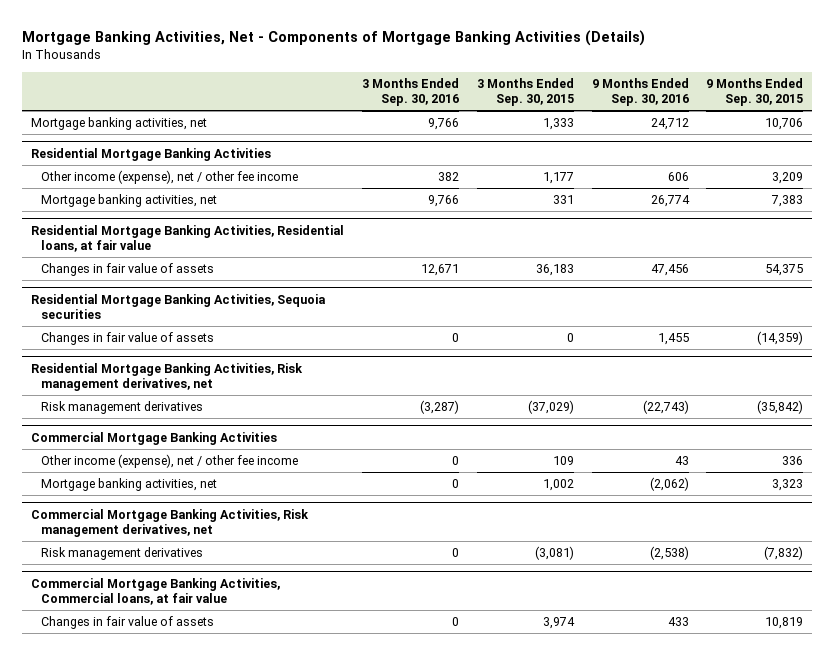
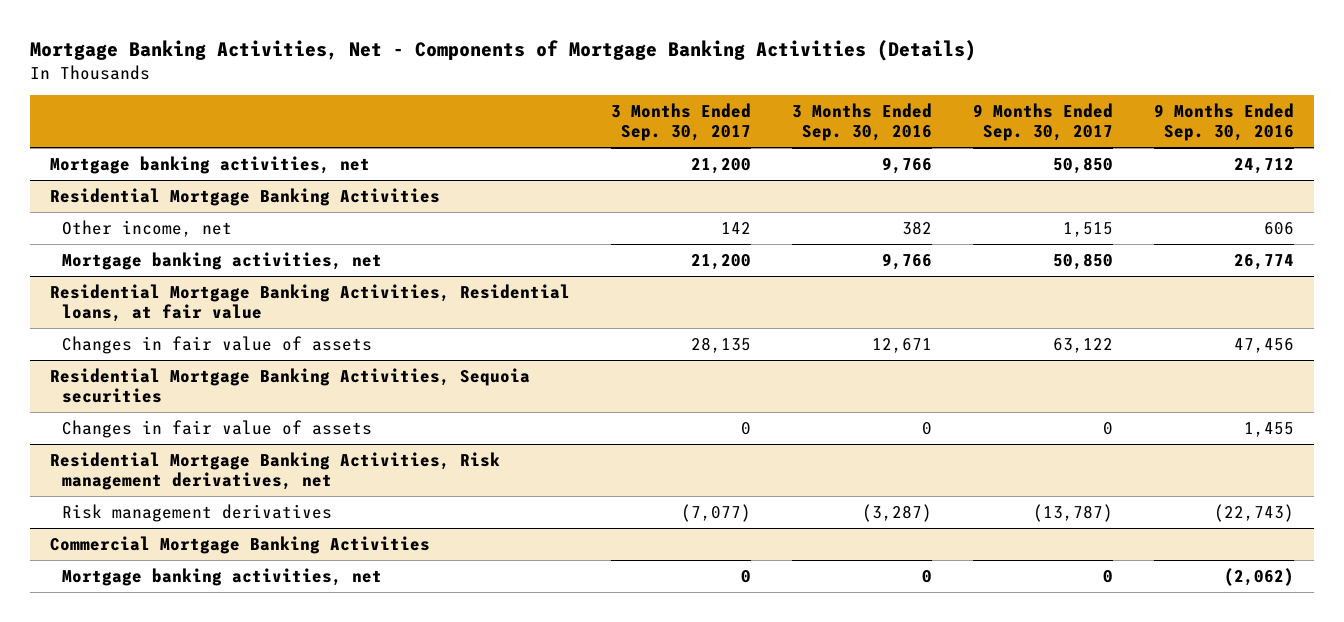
- | 3 Months Ended Sep. 30, 2016 | 3 Months Ended Sep. 30, 2015 | 9 Months Ended Sep. 30, 2016 | 9 Months Ended Sep. 30, 2015
+ | 3 Months Ended Sep. 30, 2017 | 3 Months Ended Sep. 30, 2016 | 9 Months Ended Sep. 30, 2017 | 9 Months Ended Sep. 30, 2016
@ Residential Mortgage Banking Activities
- Other income (expense), net / other fee income | 382 | 1,177 | 606 | 3,209
+ Other income, net | 142 | 382 | 1,515 | 606
@ Commercial Mortgage Banking Activities
- Other income (expense), net / other fee income | 0 | 109 | 43 | 336
- Commercial Mortgage Banking Activities, Risk management derivatives, net
- Risk management derivatives | 0 | (3,081) | (2,538) | (7,832)
- Commercial Mortgage Banking Activities, Commercial loans, at fair value
- Changes in fair value of assets | 0 | 3,974 | 433 | 10,819

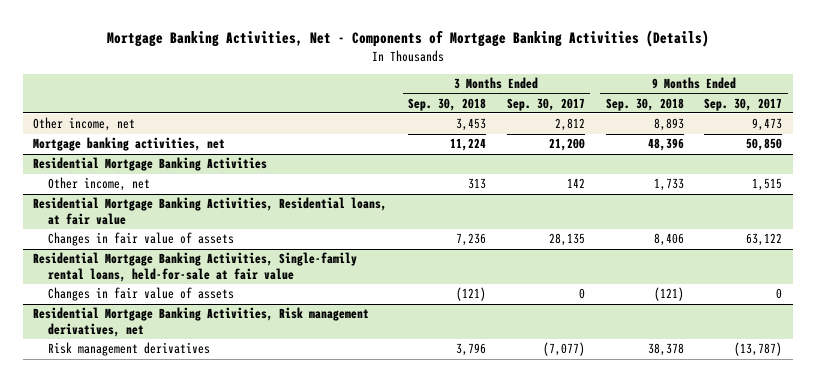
- | 3 Months Ended Sep. 30, 2017 | 3 Months Ended Sep. 30, 2016 | 9 Months Ended Sep. 30, 2017 | 9 Months Ended Sep. 30, 2016
+ | 3 Months Ended Sep. 30, 2018 | 3 Months Ended Sep. 30, 2017 | 9 Months Ended Sep. 30, 2018 | 9 Months Ended Sep. 30, 2017
+ Other income, net | 3,453 | 2,812 | 8,893 | 9,473
@ Residential Mortgage Banking Activities
- Mortgage banking activities, net | 21,200 | 9,766 | 50,850 | 26,774
- Residential Mortgage Banking Activities, Sequoia securities
+ Residential Mortgage Banking Activities, Single-family rental loans, held-for-sale at fair value
- Commercial Mortgage Banking Activities
- Mortgage banking activities, net | 0 | 0 | 0 | (2,062)

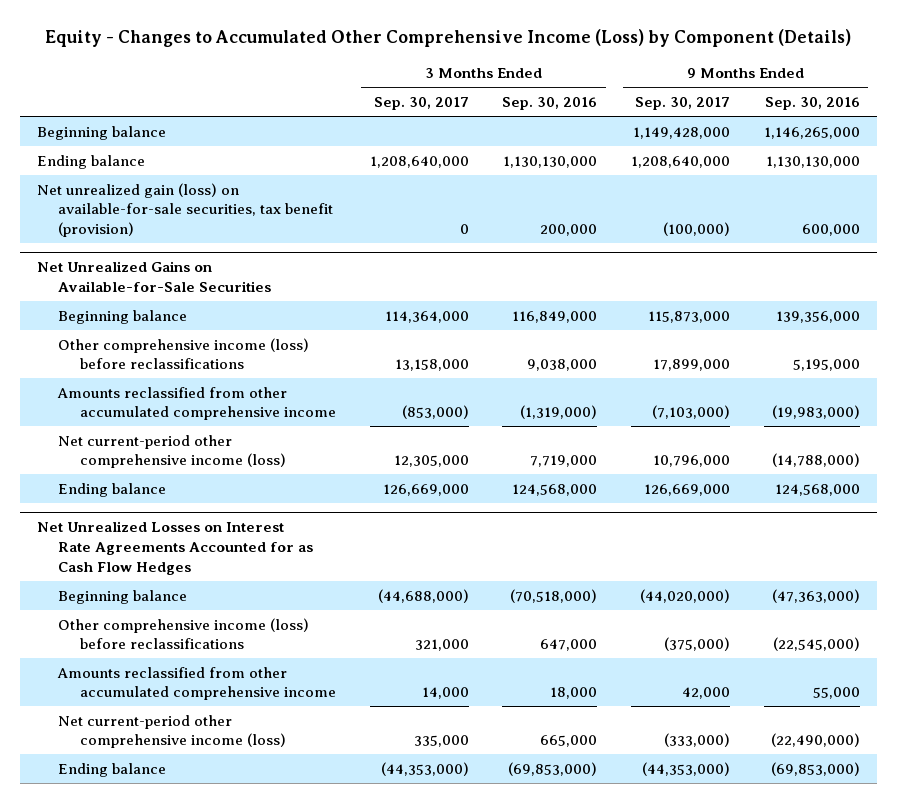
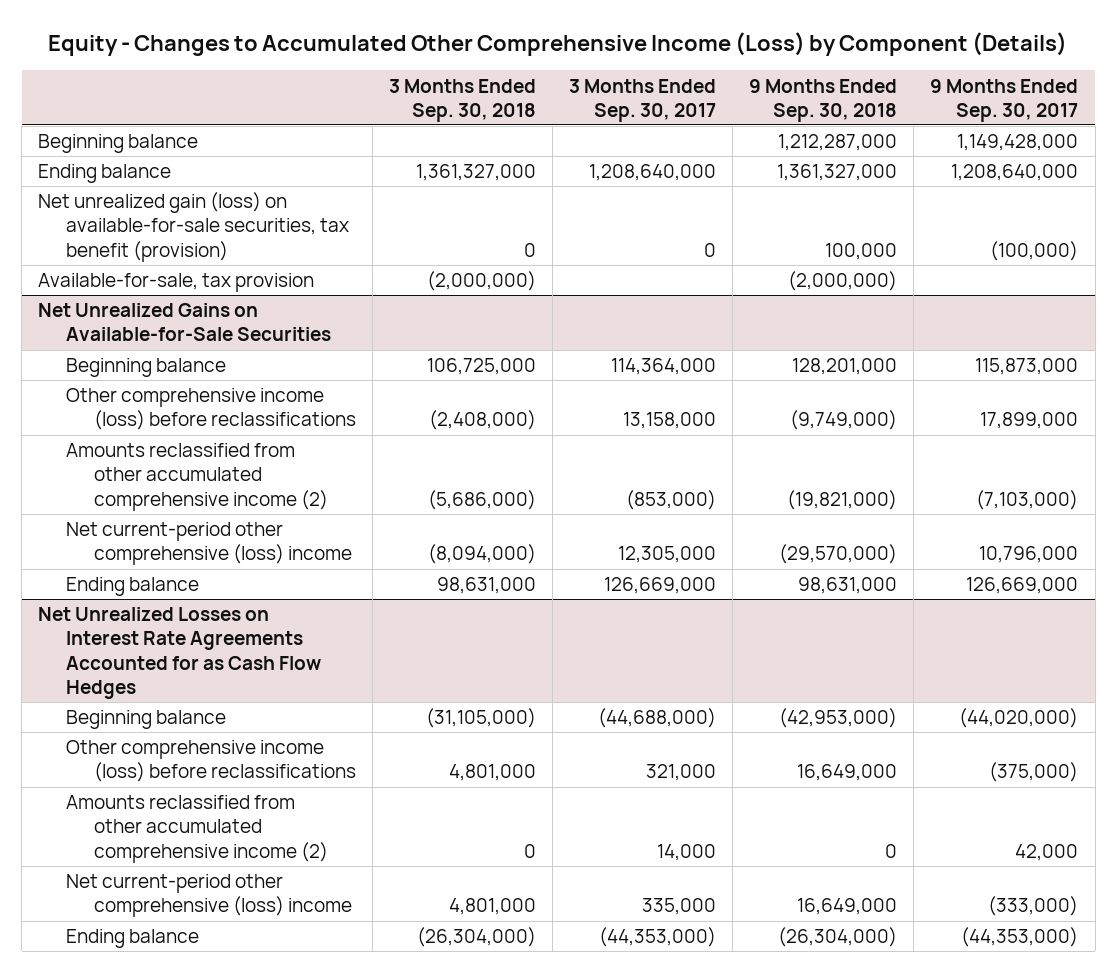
- | 3 Months Ended Sep. 30, 2017 | 3 Months Ended Sep. 30, 2016 | 9 Months Ended Sep. 30, 2017 | 9 Months Ended Sep. 30, 2016
+ | 3 Months Ended Sep. 30, 2018 | 3 Months Ended Sep. 30, 2017 | 9 Months Ended Sep. 30, 2018 | 9 Months Ended Sep. 30, 2017
+ Available-for-sale, tax provision | (2,000,000) | | (2,000,000) |
@ Net Unrealized Gains on Available-for-Sale Securities
- Amounts reclassified from other accumulated comprehensive income | (853,000) | (1,319,000) | (7,103,000) | (19,983,000)
- Net current-period other comprehensive income (loss) | 12,305,000 | 7,719,000 | 10,796,000 | (14,788,000)
+ Amounts reclassified from other accumulated comprehensive income (2) | (5,686,000) | (853,000) | (19,821,000) | (7,103,000)
+ Net current-period other comprehensive (loss) income | (8,094,000) | 12,305,000 | (29,570,000) | 10,796,000
@ Net Unrealized Losses on Interest Rate Agreements Accounted for as Cash Flow Hedges
- Amounts reclassified from other accumulated comprehensive income | 14,000 | 18,000 | 42,000 | 55,000
- Net current-period other comprehensive income (loss) | 335,000 | 665,000 | (333,000) | (22,490,000)
+ Amounts reclassified from other accumulated comprehensive income (2) | 0 | 14,000 | 0 | 42,000
+ Net current-period other comprehensive (loss) income | 4,801,000 | 335,000 | 16,649,000 | (333,000)

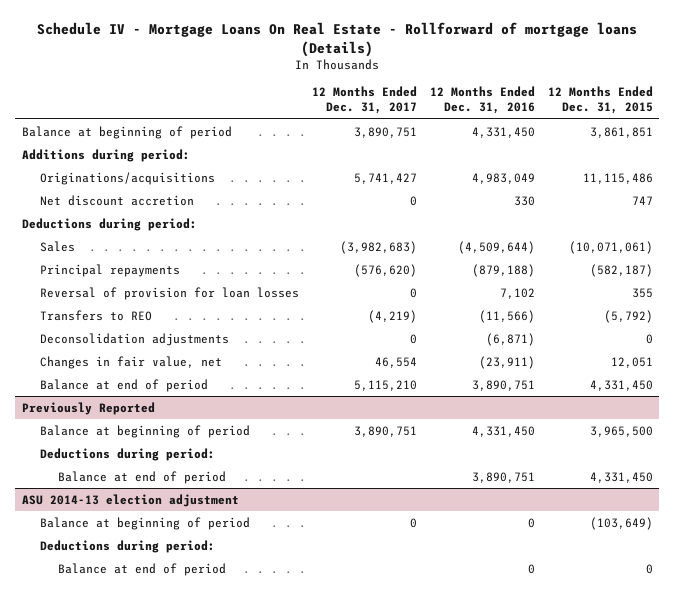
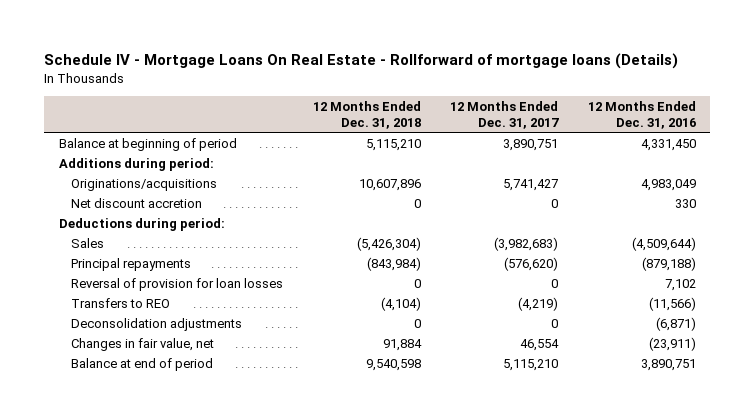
- | 12 Months Ended Dec. 31, 2017 | 12 Months Ended Dec. 31, 2016 | 12 Months Ended Dec. 31, 2015
+ | 12 Months Ended Dec. 31, 2018 | 12 Months Ended Dec. 31, 2017 | 12 Months Ended Dec. 31, 2016
- Previously Reported
- Balance at beginning of period | 3,890,751 | 4,331,450 | 3,965,500
- Deductions during period:
- Balance at end of period | | 3,890,751 | 4,331,450
- ASU 2014-13 election adjustment
- Balance at beginning of period | 0 | 0 | (103,649)
- Deductions during period:
- Balance at end of period | | 0 | 0

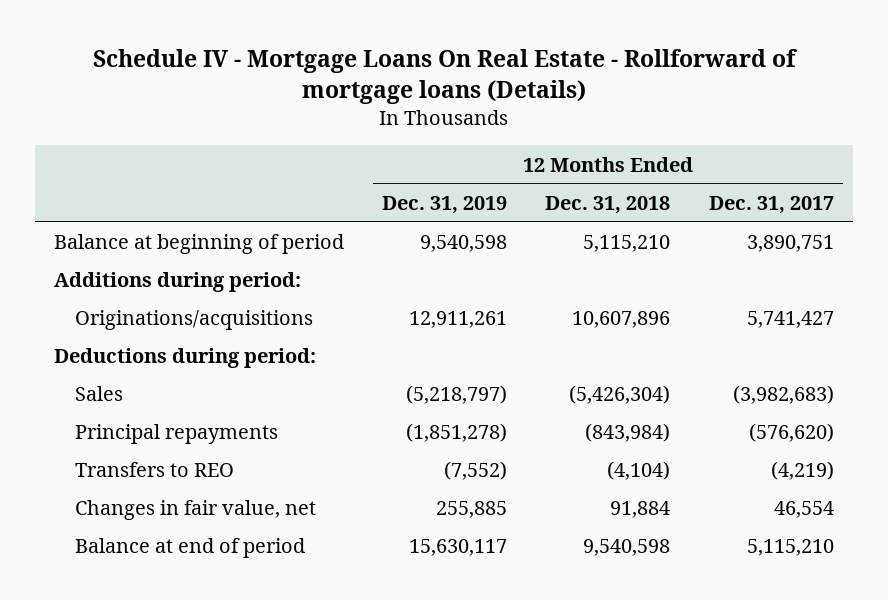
- | 12 Months Ended Dec. 31, 2018 | 12 Months Ended Dec. 31, 2017 | 12 Months Ended Dec. 31, 2016
+ | 12 Months Ended Dec. 31, 2019 | 12 Months Ended Dec. 31, 2018 | 12 Months Ended Dec. 31, 2017
- Net discount accretion | 0 | 0 | 330
- Reversal of provision for loan losses | 0 | 0 | 7,102
- Deconsolidation adjustments | 0 | 0 | (6,871)

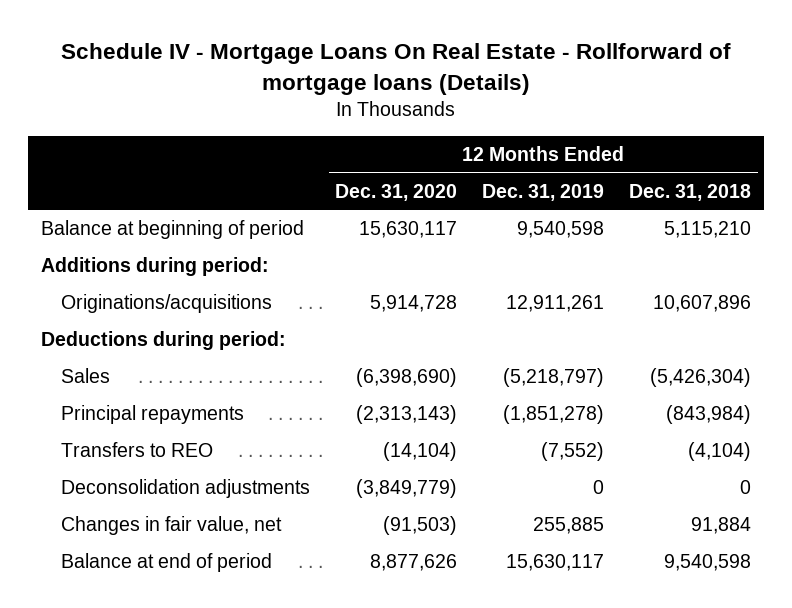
- | 12 Months Ended Dec. 31, 2019 | 12 Months Ended Dec. 31, 2018 | 12 Months Ended Dec. 31, 2017
+ | 12 Months Ended Dec. 31, 2020 | 12 Months Ended Dec. 31, 2019 | 12 Months Ended Dec. 31, 2018
+ Deconsolidation adjustments | (3,849,779) | 0 | 0

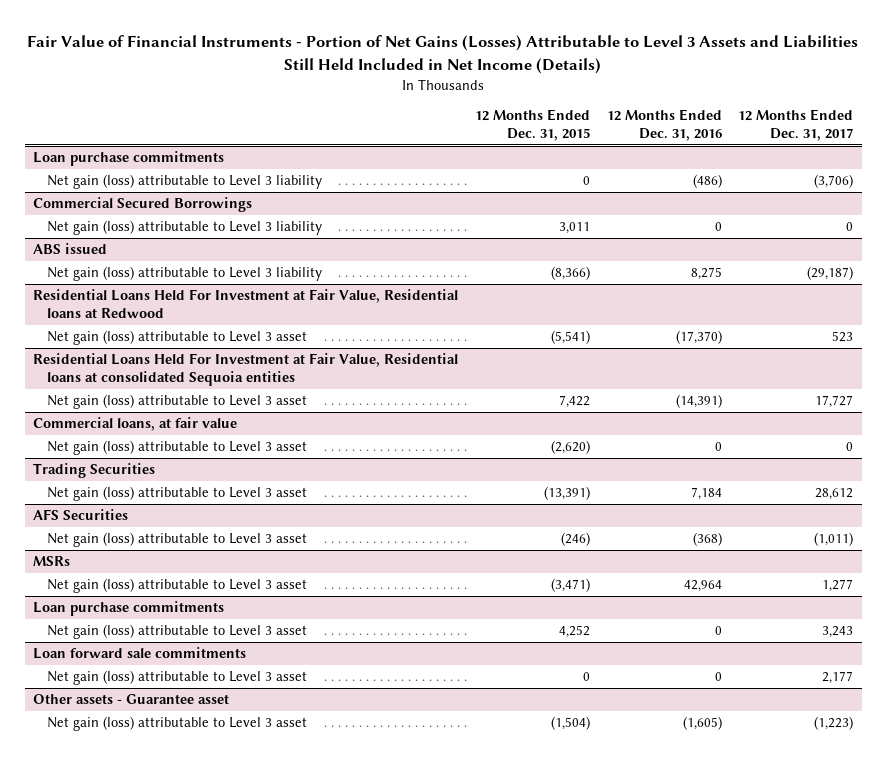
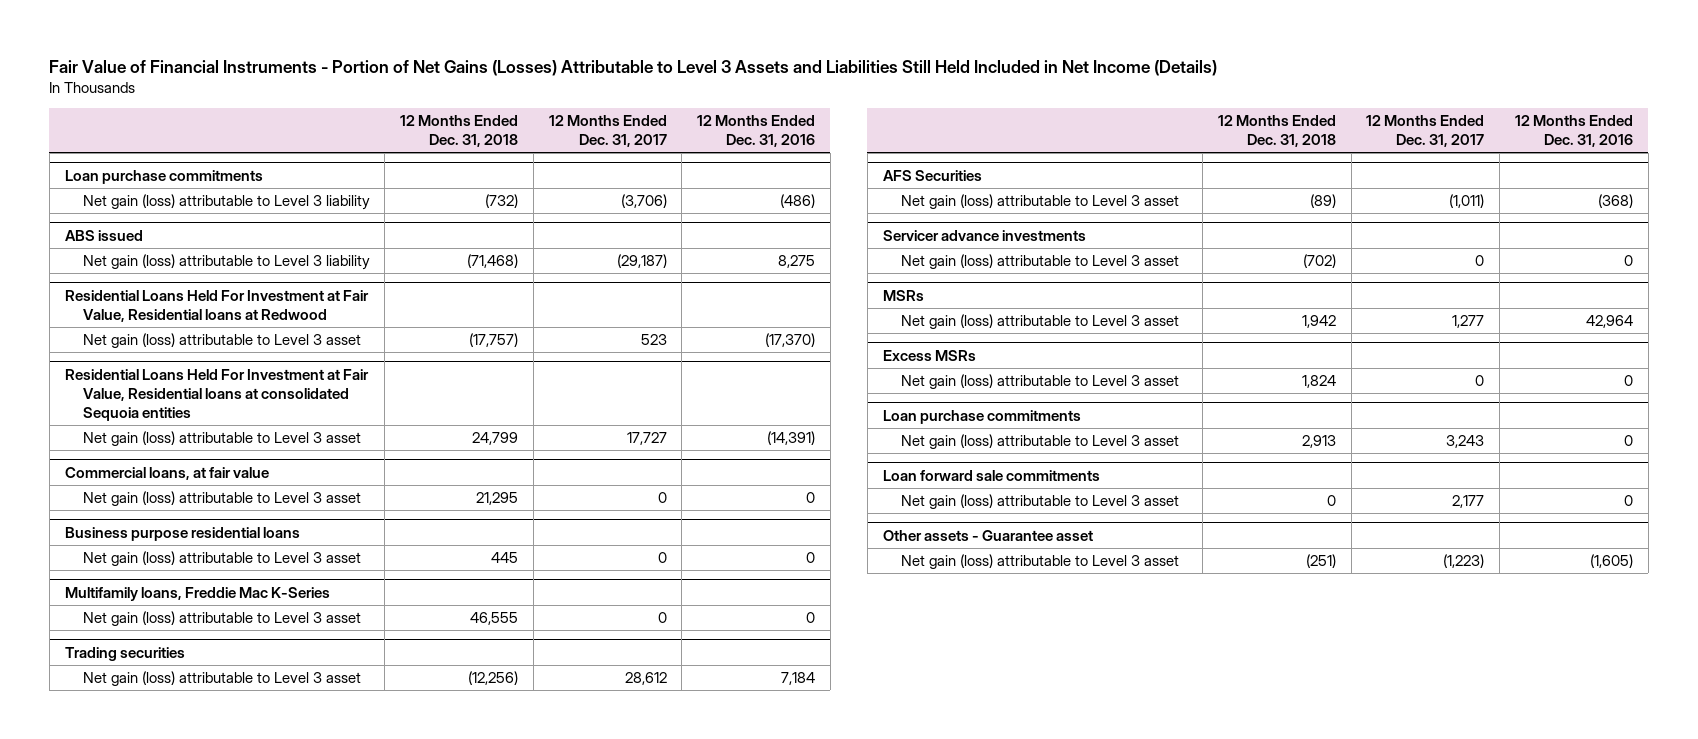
- | 12 Months Ended Dec. 31, 2015 | 12 Months Ended Dec. 31, 2016 | 12 Months Ended Dec. 31, 2017
+ | 12 Months Ended Dec. 31, 2018 | 12 Months Ended Dec. 31, 2017 | 12 Months Ended Dec. 31, 2016
- Commercial Secured Borrowings
- Net gain (loss) attributable to Level 3 liability | 3,011 | 0 | 0
- Trading Securities
+ Business purpose residential loans
+ Net gain (loss) attributable to Level 3 asset | 445 | 0 | 0
+ Multifamily loans, Freddie Mac K-Series
+ Net gain (loss) attributable to Level 3 asset | 46,555 | 0 | 0
+ Trading securities
+ Servicer advance investments
+ Net gain (loss) attributable to Level 3 asset | (702) | 0 | 0
+ Excess MSRs
+ Net gain (loss) attributable to Level 3 asset | 1,824 | 0 | 0

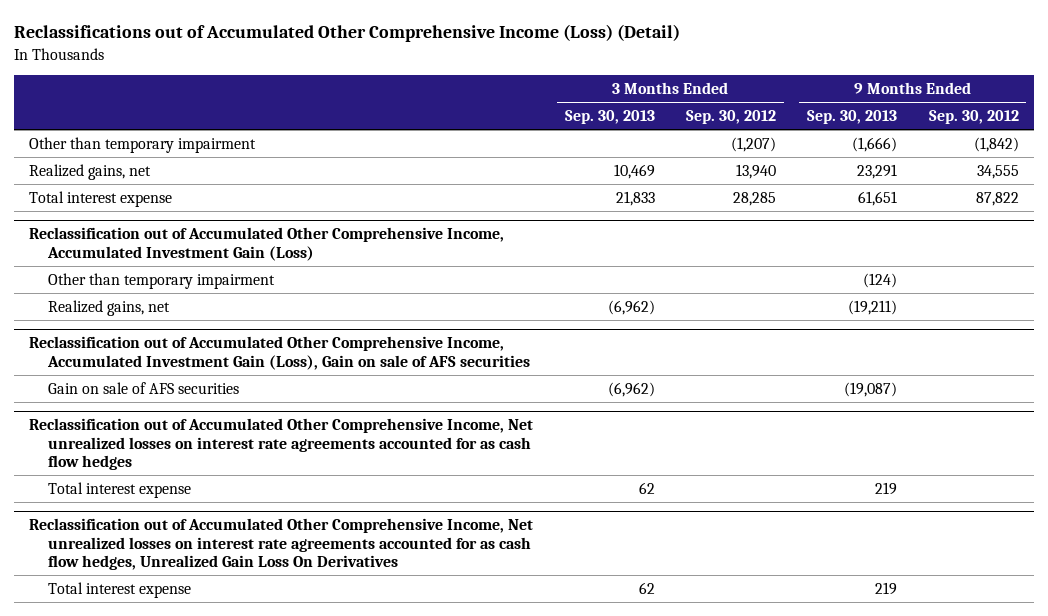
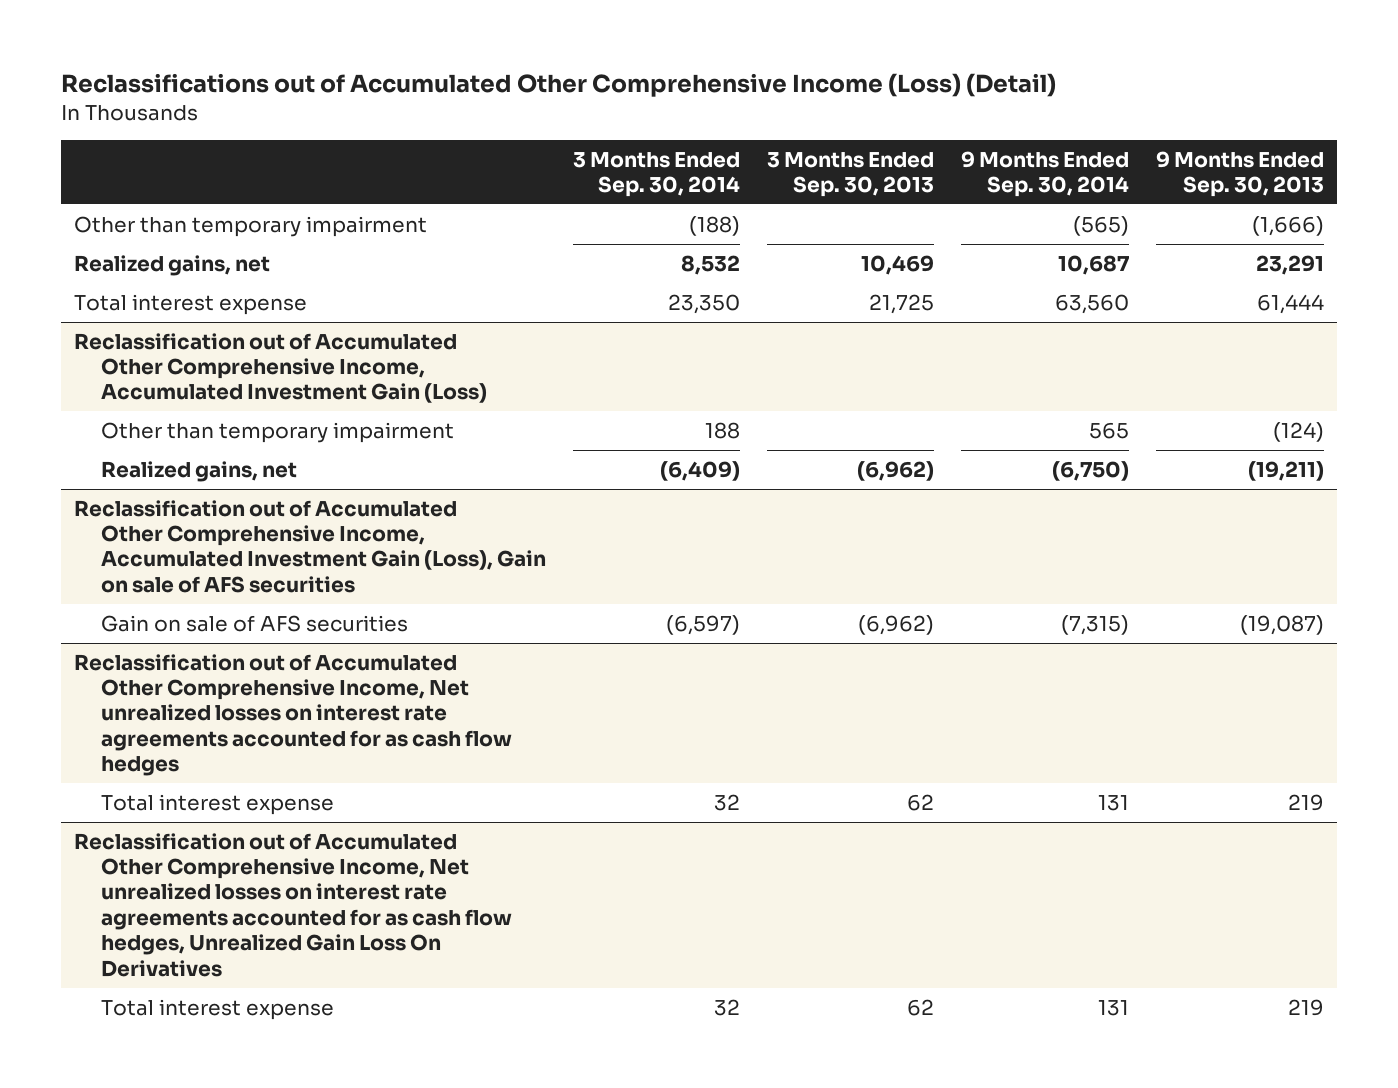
- | 3 Months Ended Sep. 30, 2013 | 3 Months Ended Sep. 30, 2012 | 9 Months Ended Sep. 30, 2013 | 9 Months Ended Sep. 30, 2012
+ | 3 Months Ended Sep. 30, 2014 | 3 Months Ended Sep. 30, 2013 | 9 Months Ended Sep. 30, 2014 | 9 Months Ended Sep. 30, 2013
- Total interest expense | 21,833 | 28,285 | 61,651 | 87,822
+ Total interest expense | 23,350 | 21,725 | 63,560 | 61,444

